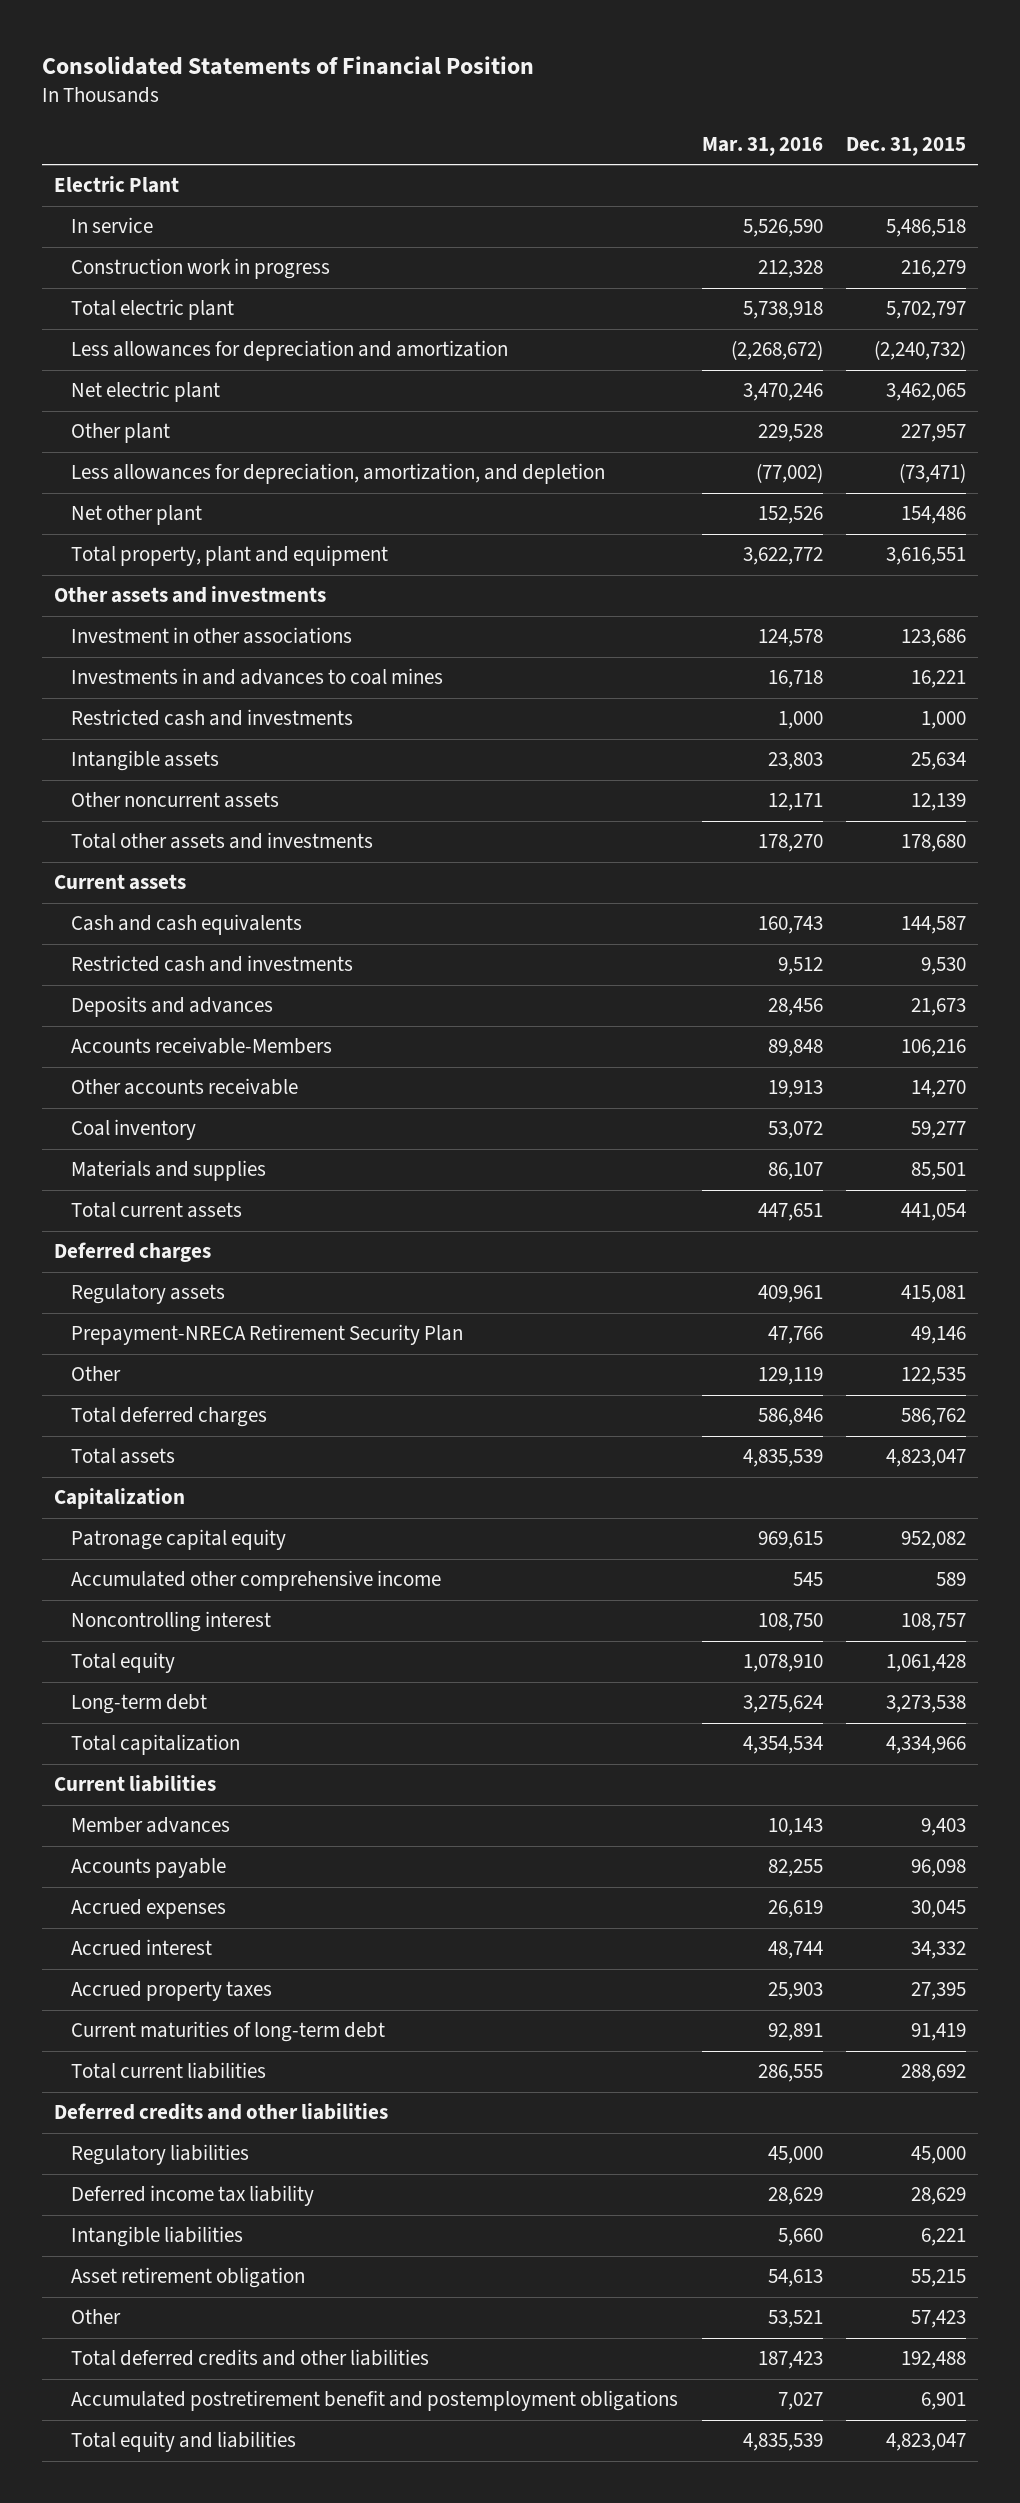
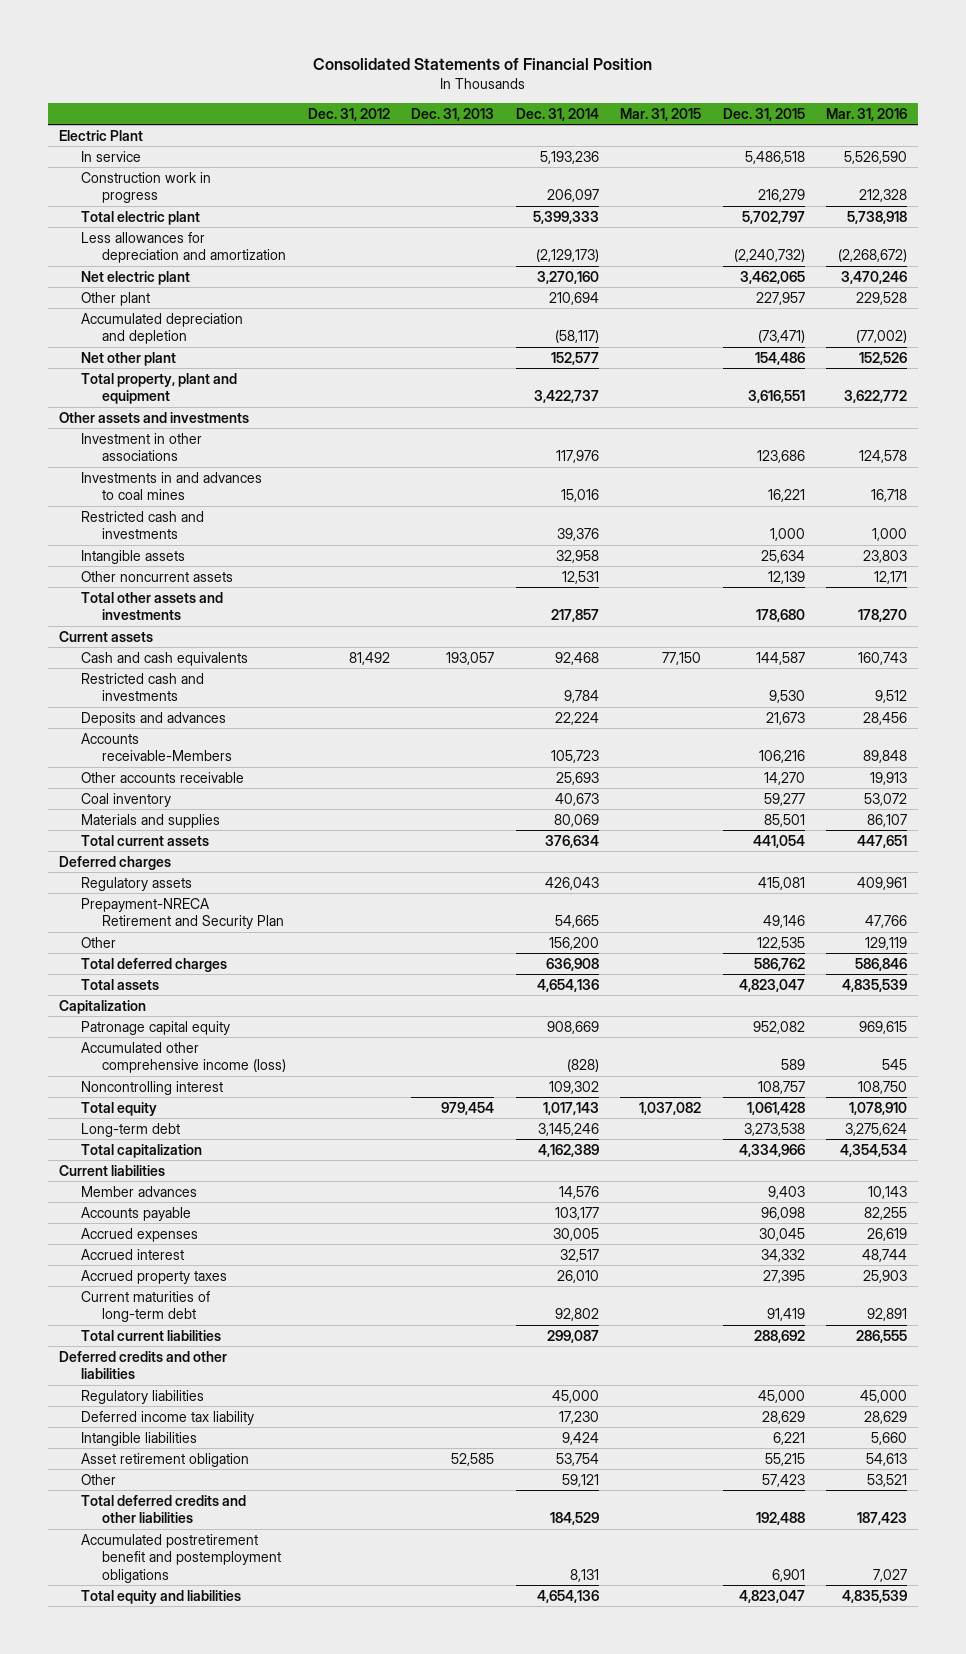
- | Mar. 31, 2016 | Dec. 31, 2015
+ | Dec. 31, 2012 | Dec. 31, 2013 | Dec. 31, 2014 | Mar. 31, 2015 | Dec. 31, 2015 | Mar. 31, 2016
- Less allowances for depreciation, amortization, and depletion | (77,002) | (73,471)
+ Accumulated depreciation and depletion | | | (58,117) | | (73,471) | (77,002)
- Prepayment-NRECA Retirement Security Plan | 47,766 | 49,146
+ Prepayment-NRECA Retirement and Security Plan | | | 54,665 | | 49,146 | 47,766
- Accumulated other comprehensive income | 545 | 589
+ Accumulated other comprehensive income (loss) | | | (828) | | 589 | 545

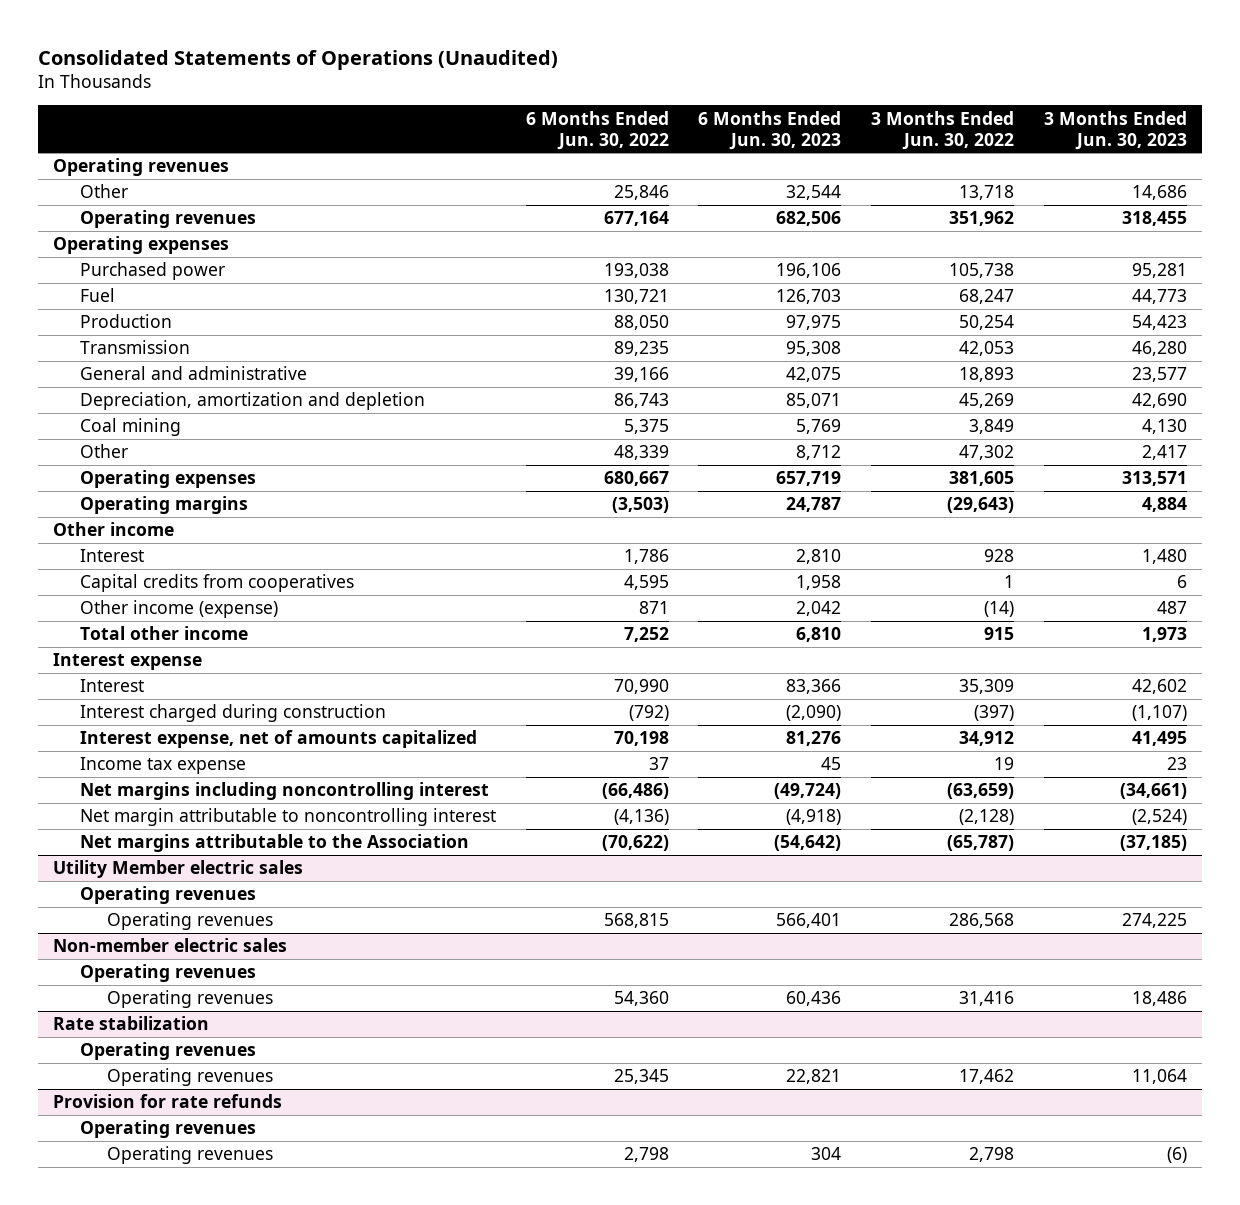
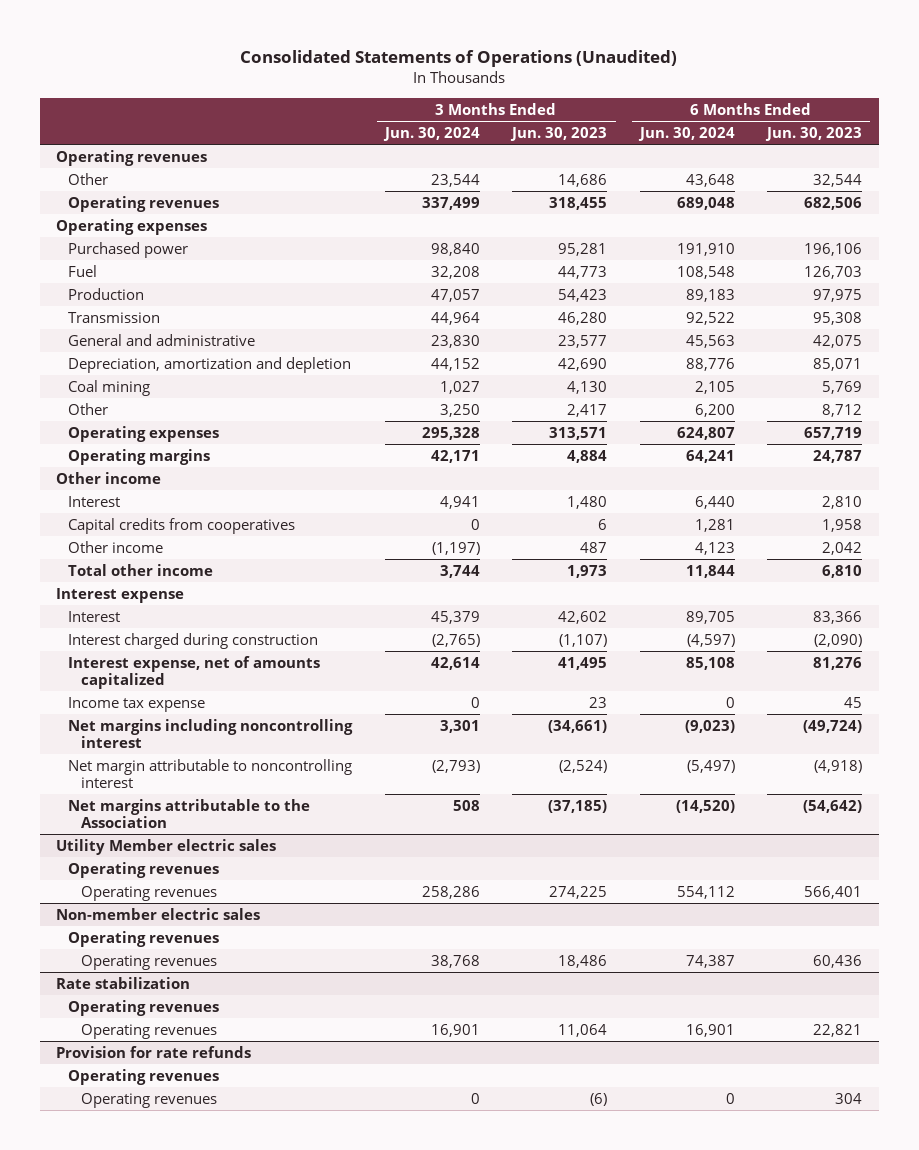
- | 6 Months Ended Jun. 30, 2022 | 6 Months Ended Jun. 30, 2023 | 3 Months Ended Jun. 30, 2022 | 3 Months Ended Jun. 30, 2023
+ | 3 Months Ended Jun. 30, 2024 | 3 Months Ended Jun. 30, 2023 | 6 Months Ended Jun. 30, 2024 | 6 Months Ended Jun. 30, 2023
- Other income (expense) | 871 | 2,042 | (14) | 487
+ Other income | (1,197) | 487 | 4,123 | 2,042

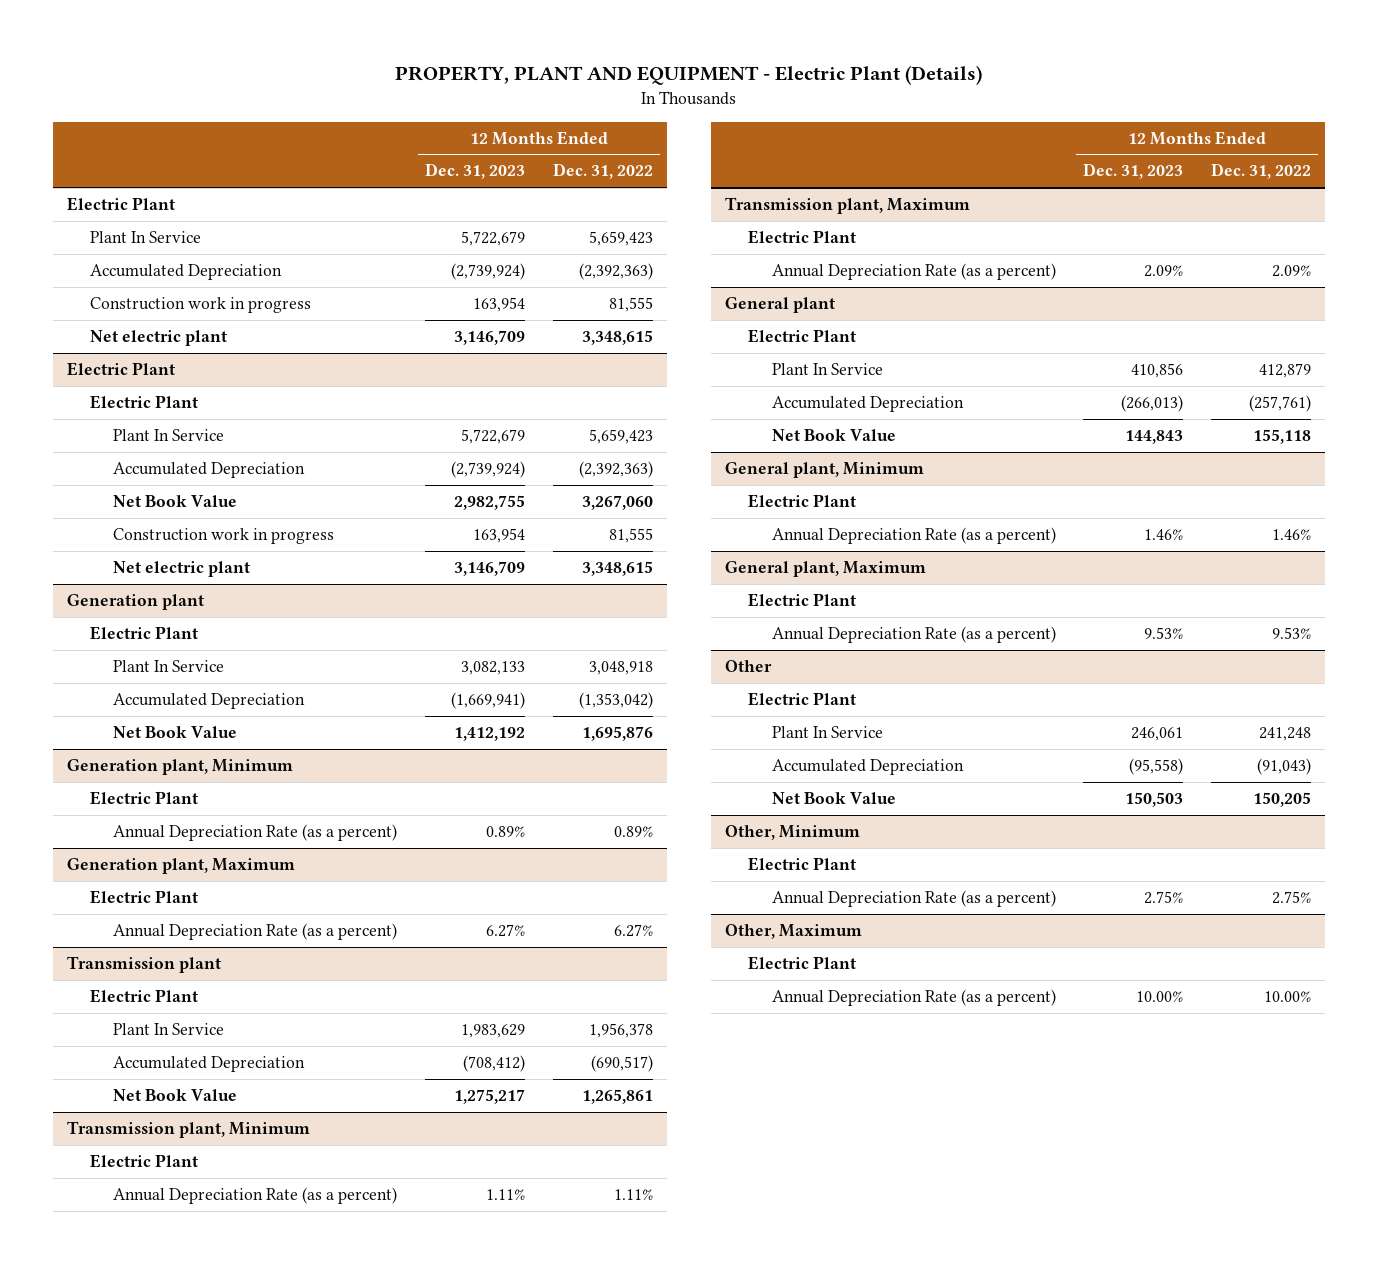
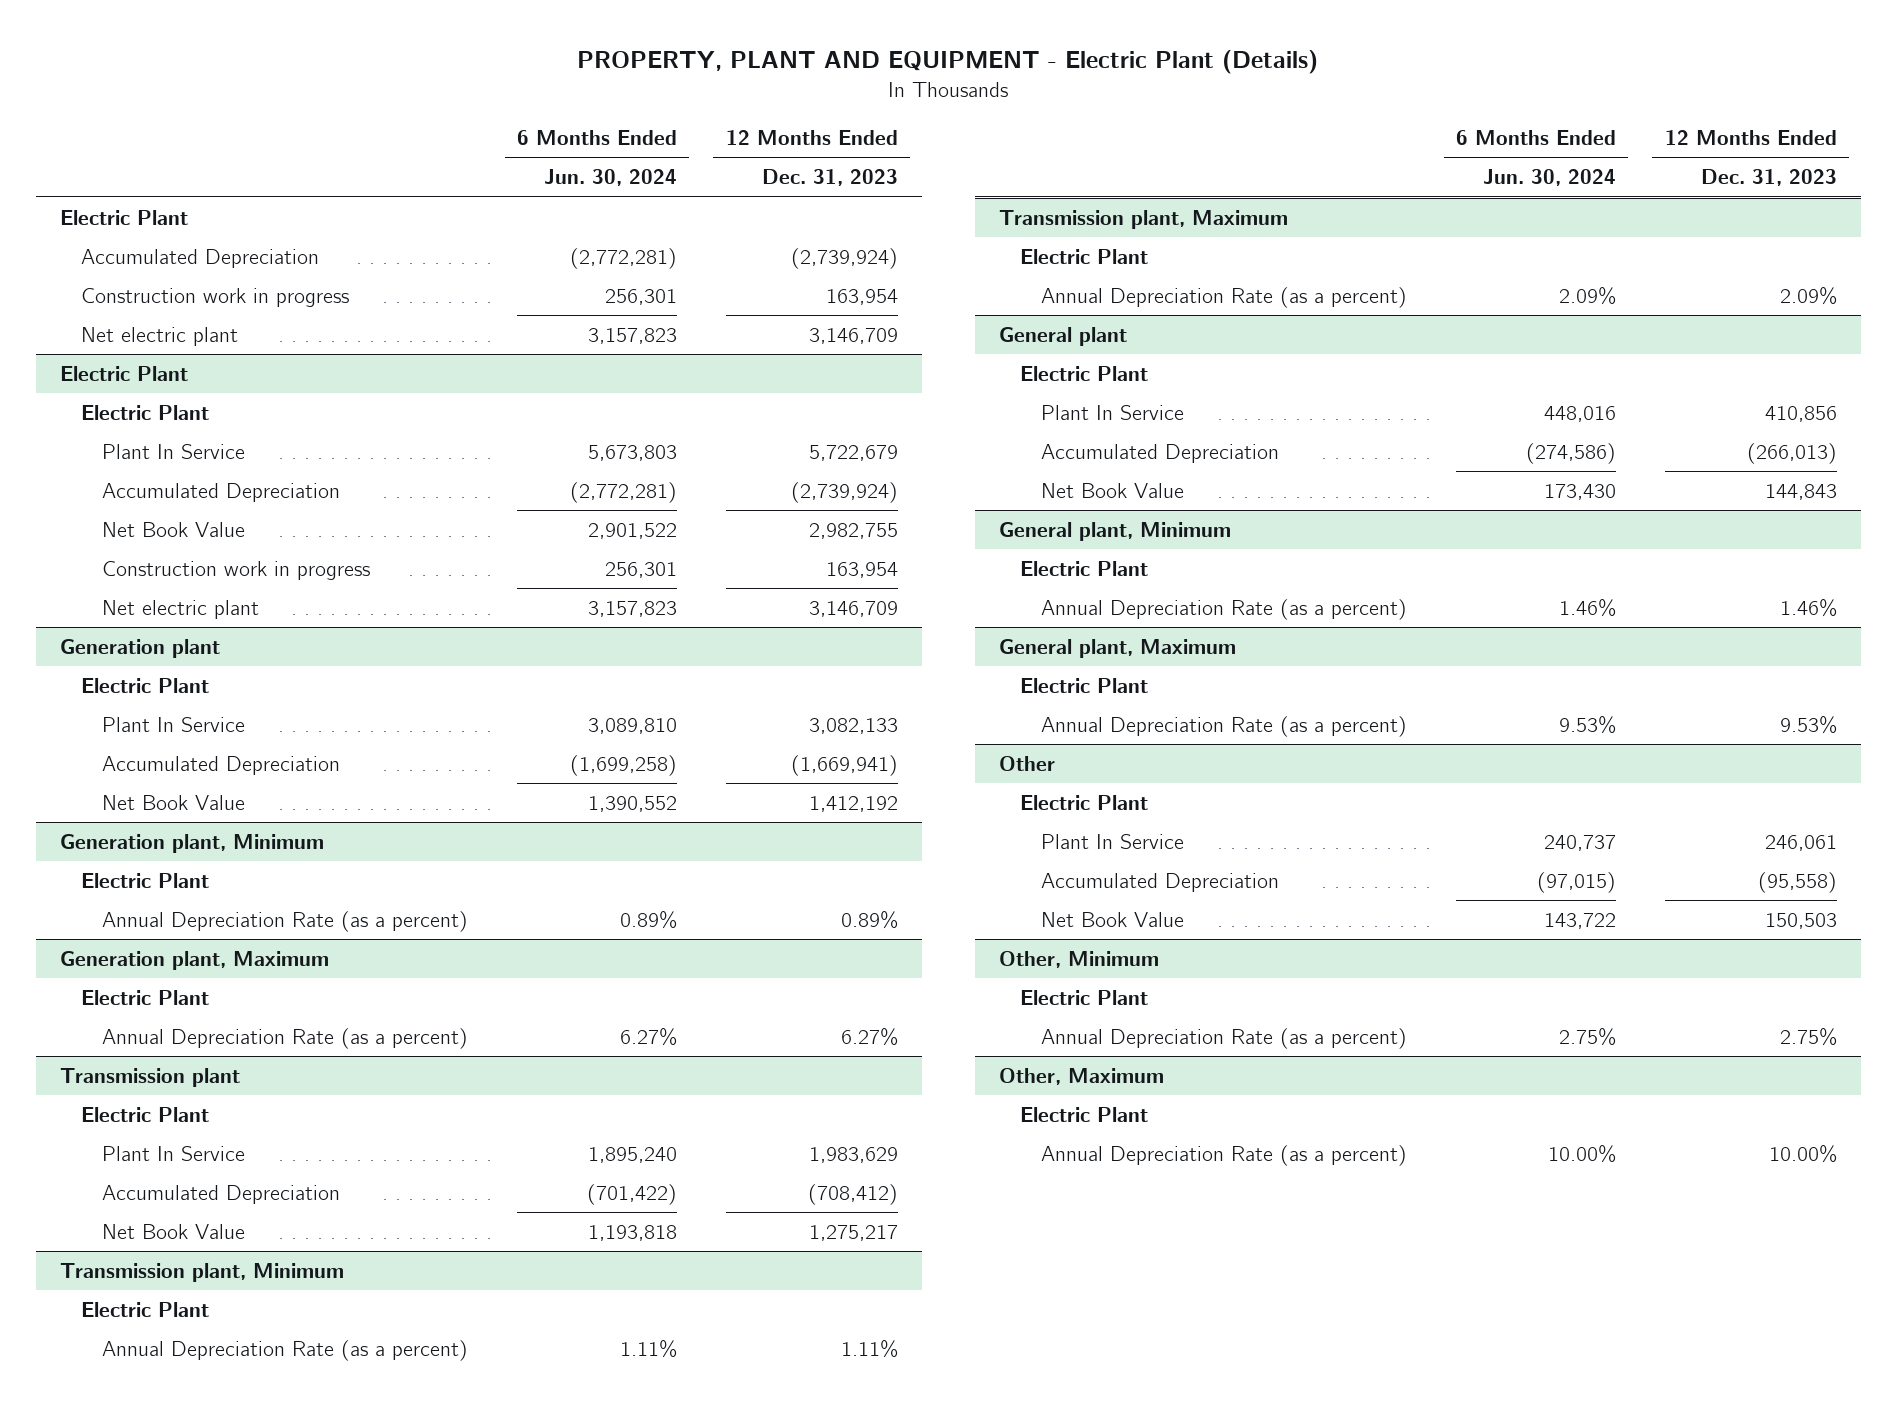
- | 12 Months Ended Dec. 31, 2023 | 12 Months Ended Dec. 31, 2022
+ | 6 Months Ended Jun. 30, 2024 | 12 Months Ended Dec. 31, 2023
- Plant In Service | 5,722,679 | 5,659,423

